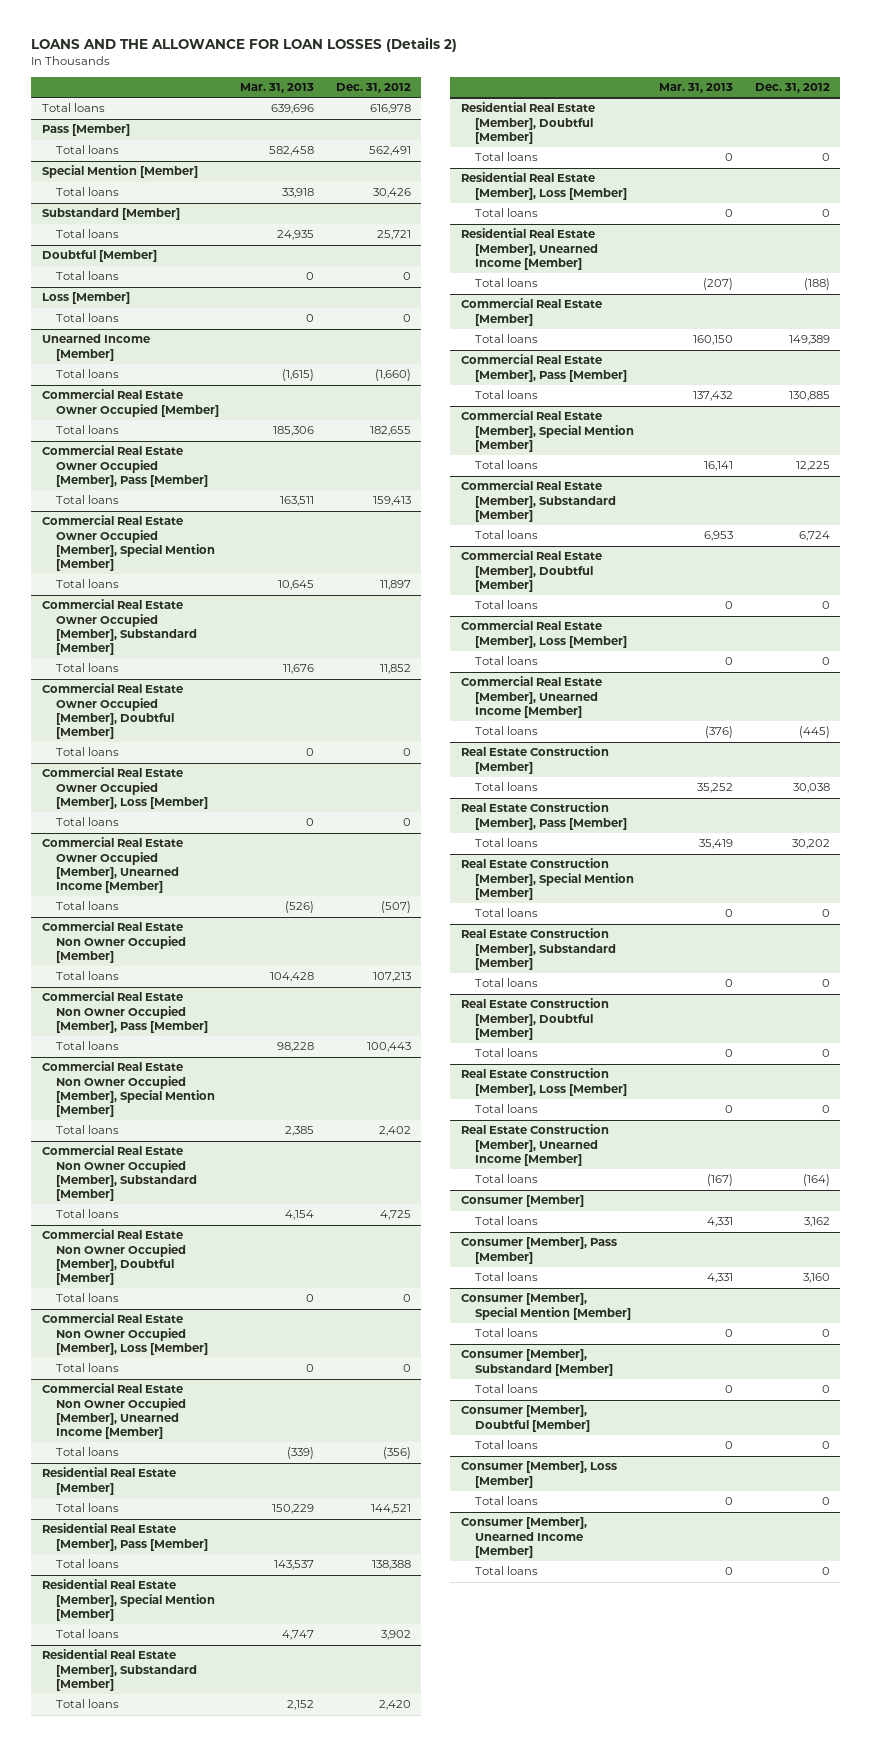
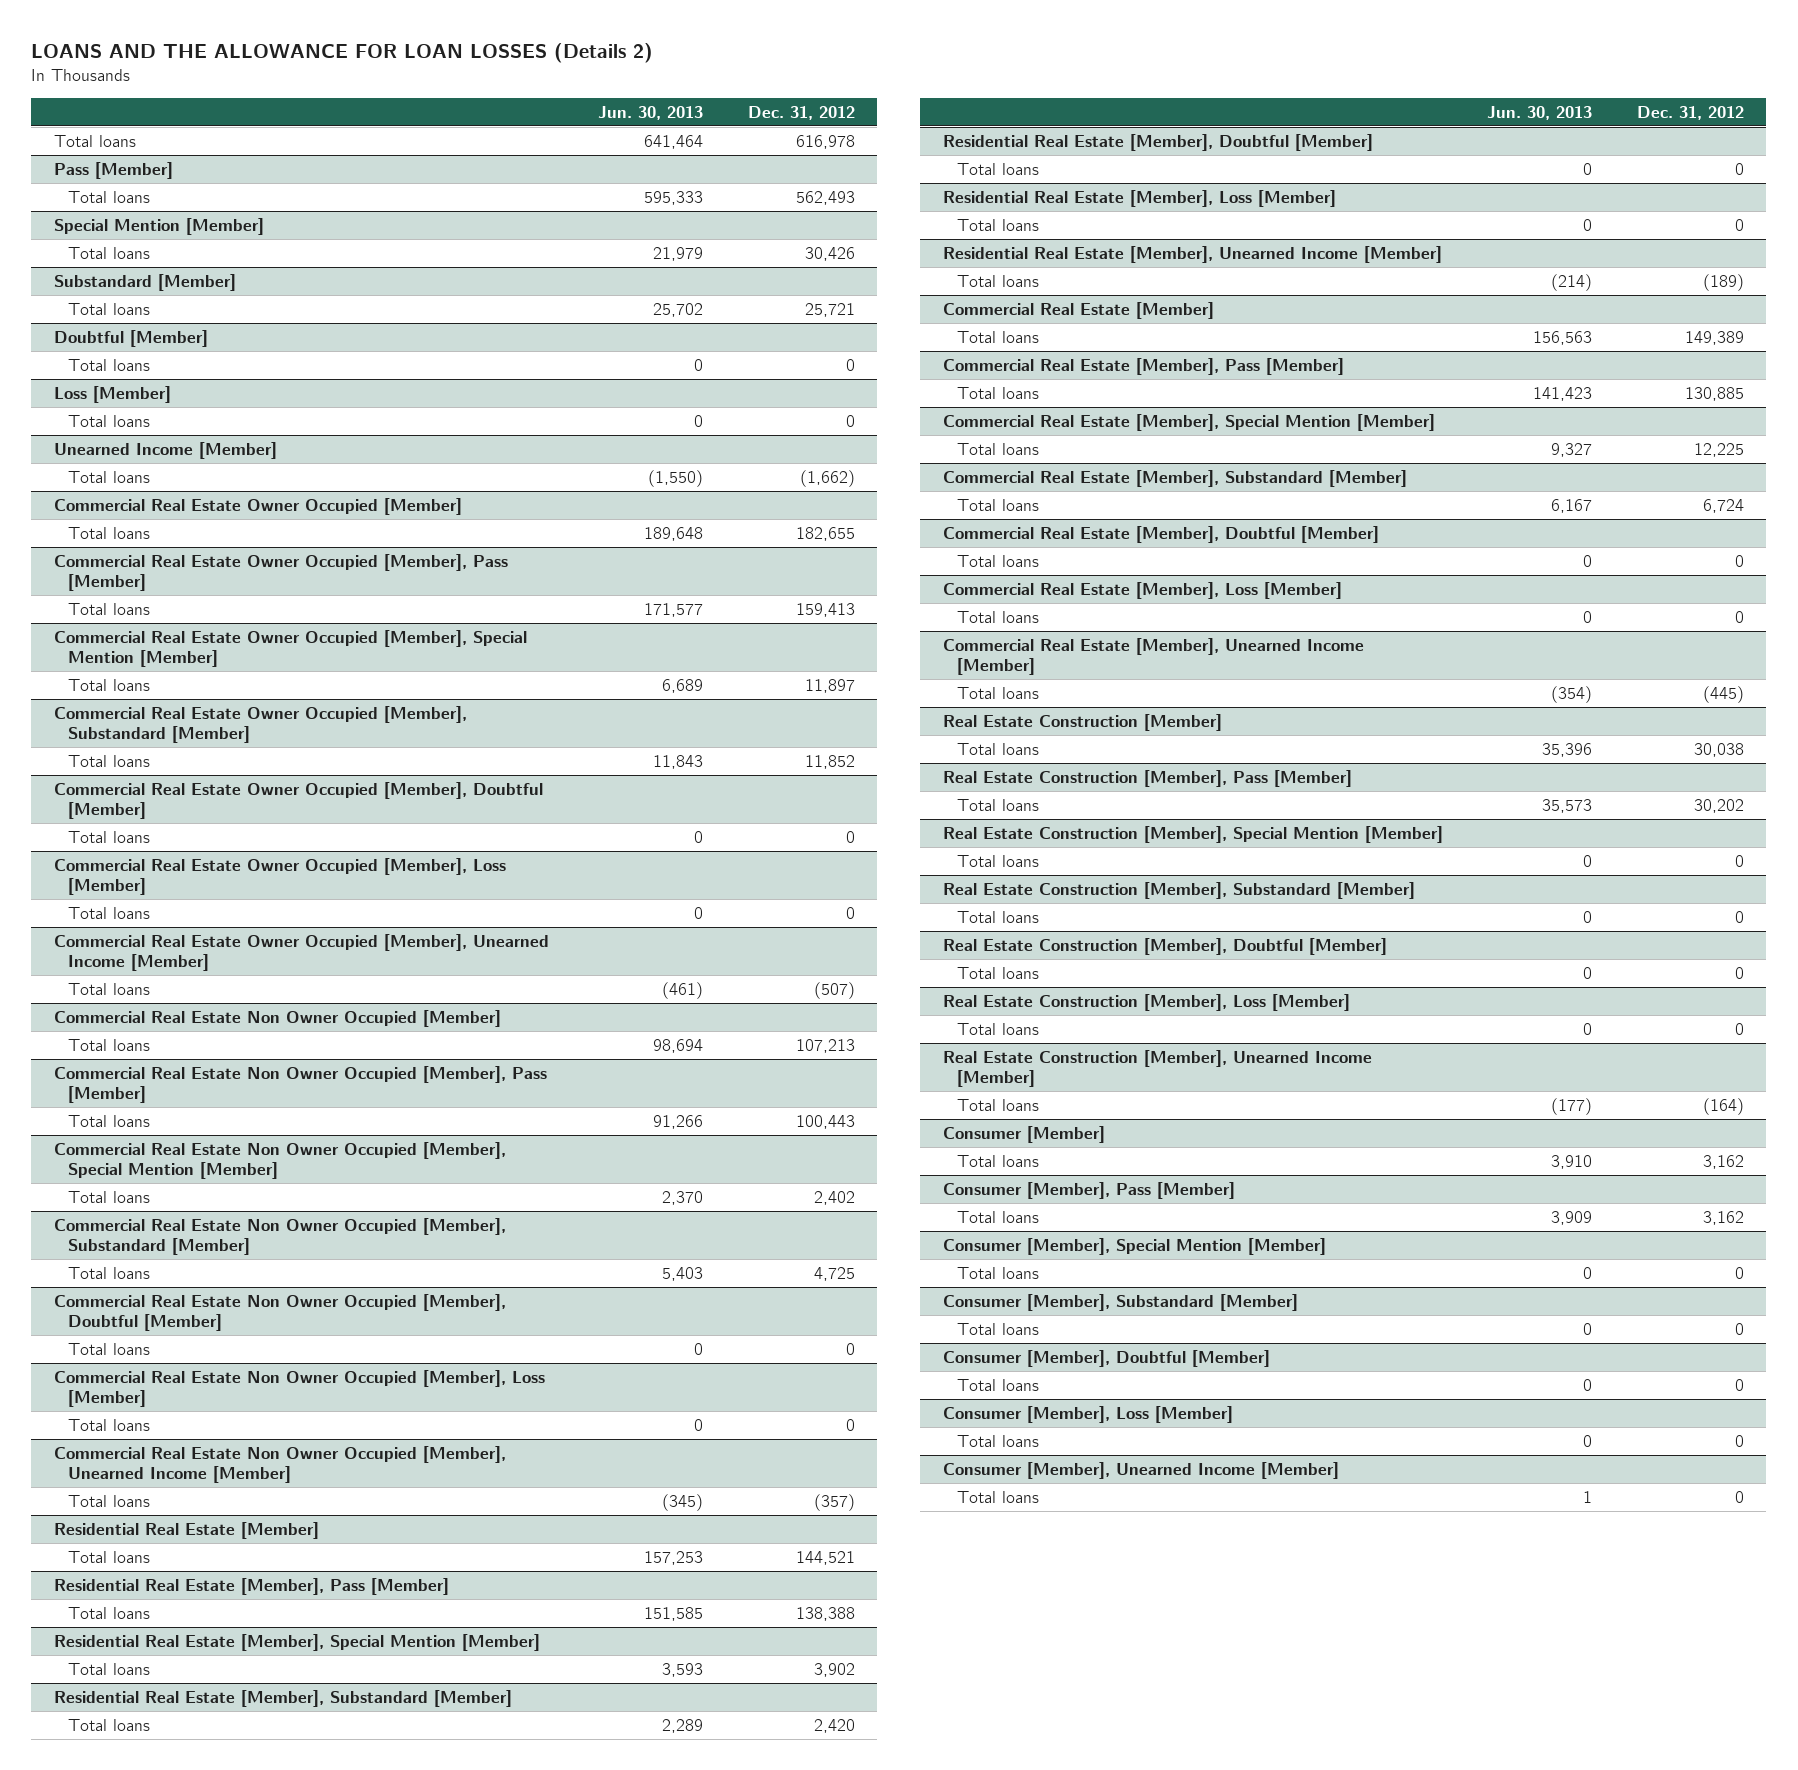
- | Mar. 31, 2013 | Dec. 31, 2012
+ | Jun. 30, 2013 | Dec. 31, 2012
@ Pass [Member]
- Total loans | 582,458 | 562,491
+ Total loans | 595,333 | 562,493
@ Unearned Income [Member]
- Total loans | (1,615) | (1,660)
+ Total loans | (1,550) | (1,662)
@ Commercial Real Estate Non Owner Occupied [Member], Unearned Income [Member]
- Total loans | (339) | (356)
+ Total loans | (345) | (357)
@ Residential Real Estate [Member], Unearned Income [Member]
- Total loans | (207) | (188)
+ Total loans | (214) | (189)
@ Consumer [Member], Pass [Member]
- Total loans | 4,331 | 3,160
+ Total loans | 3,909 | 3,162

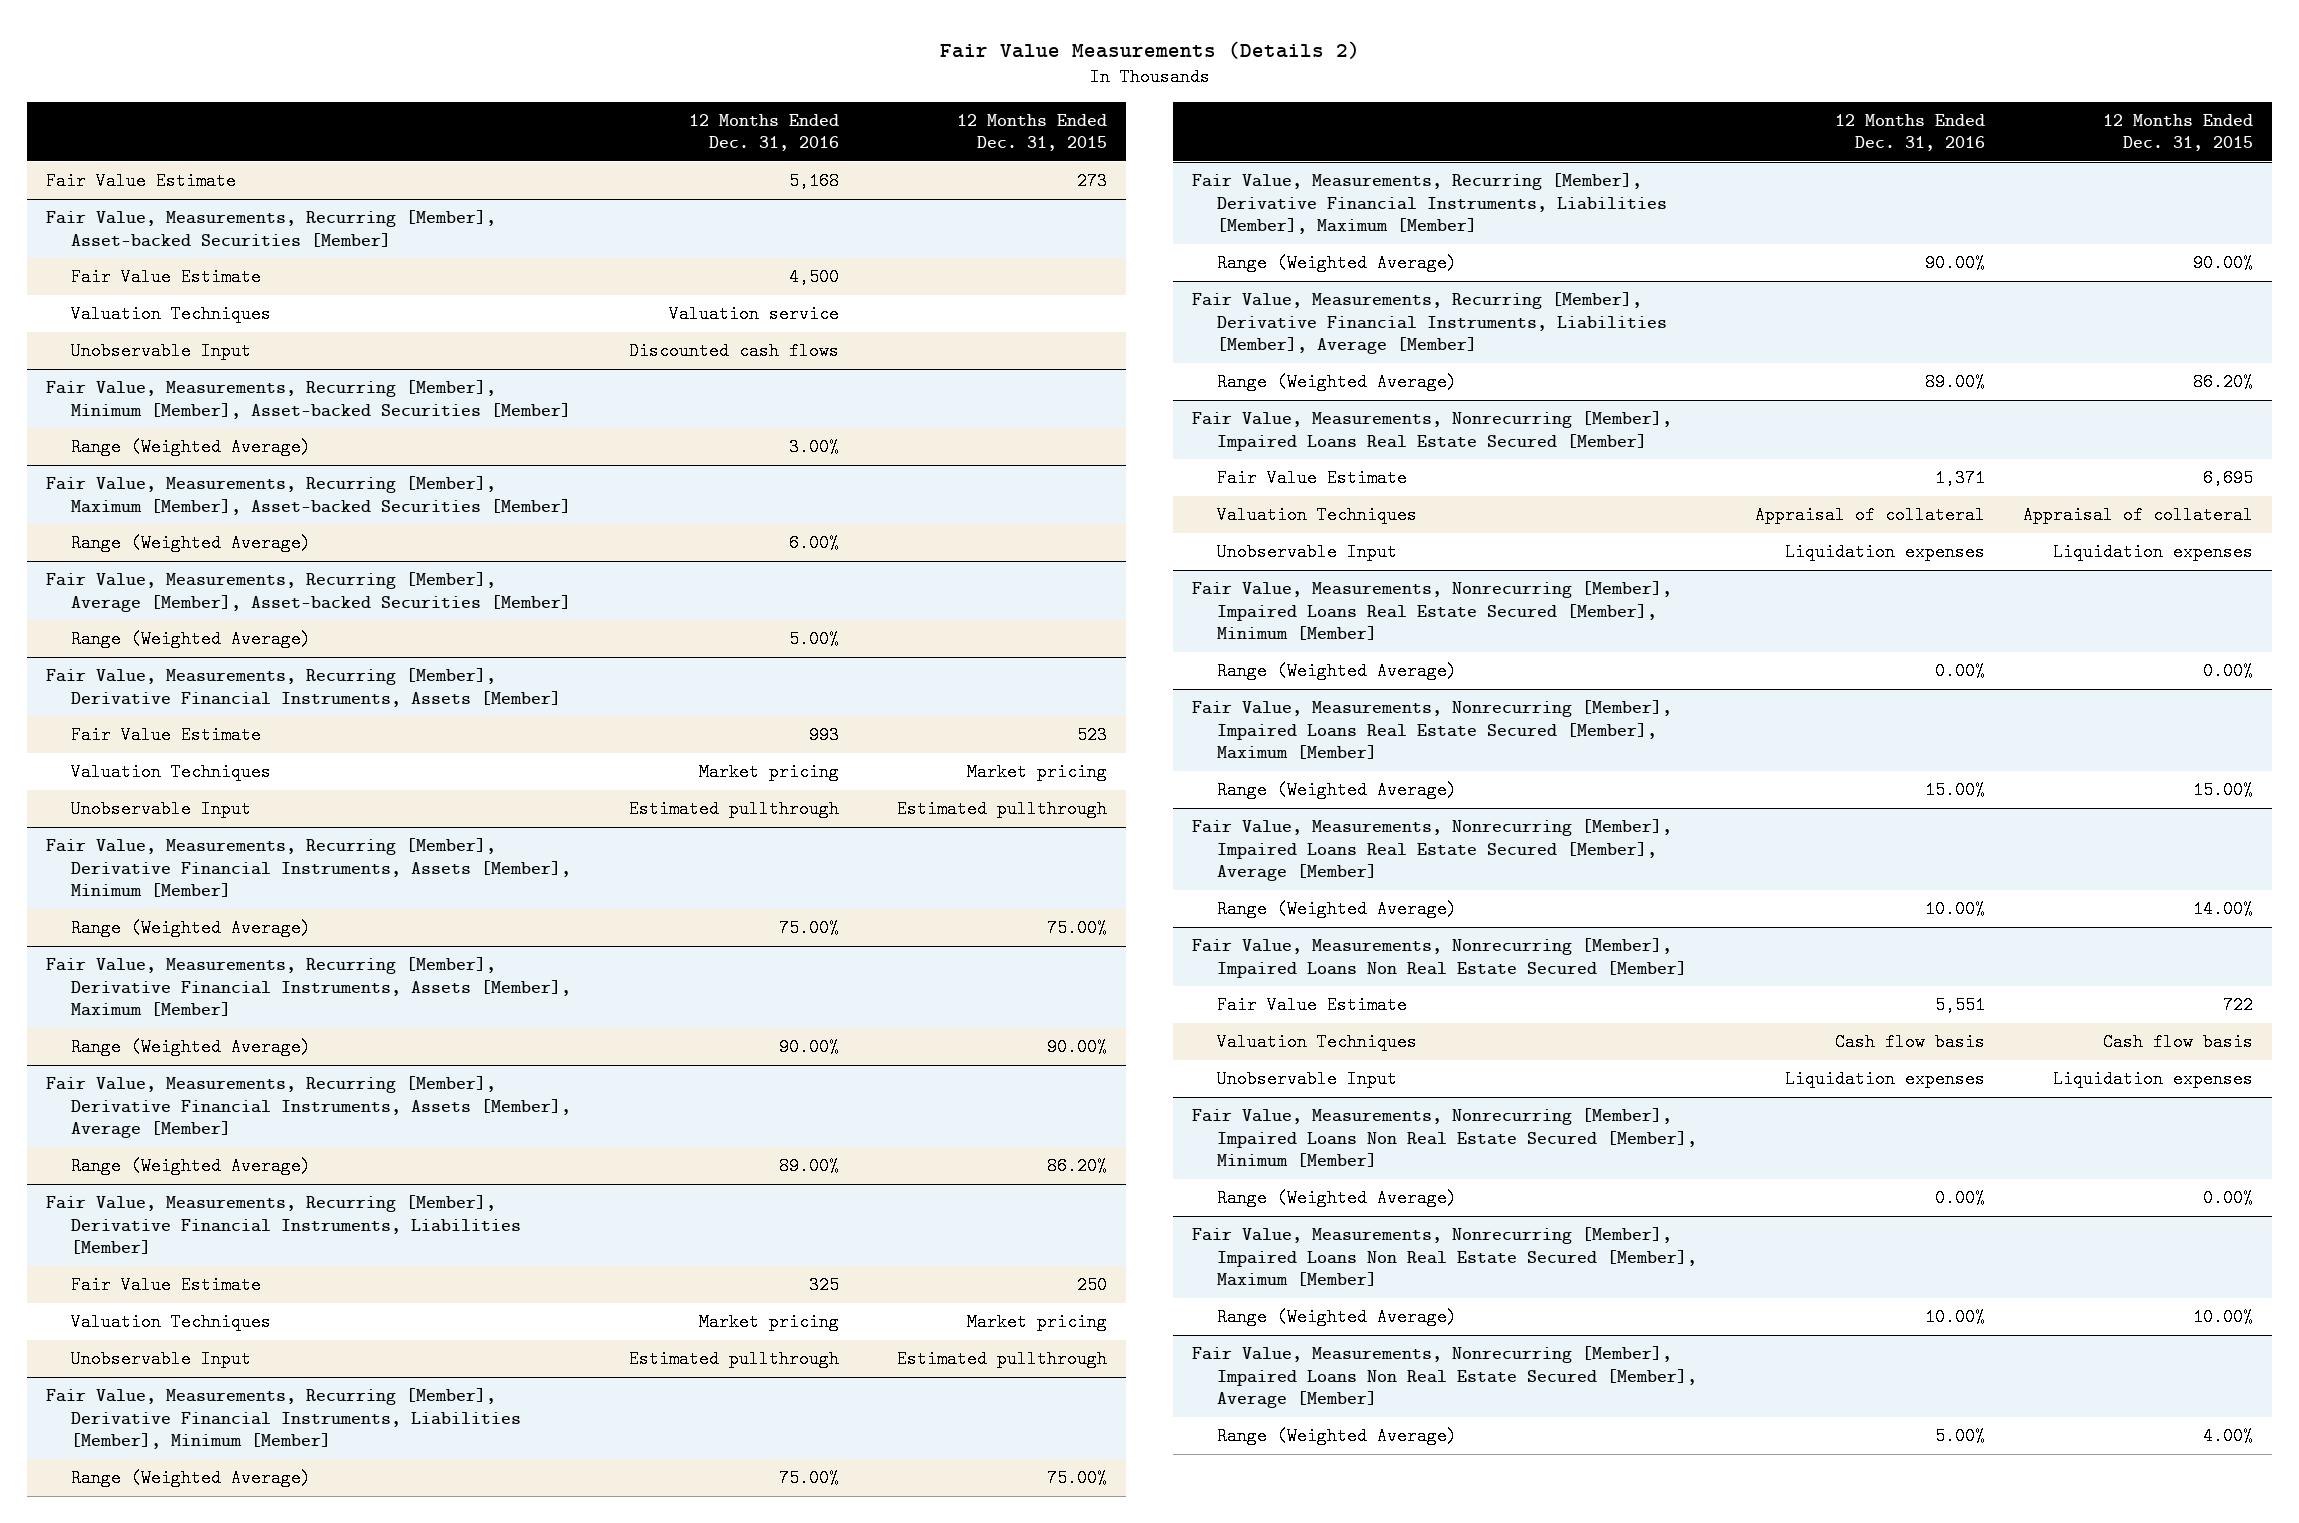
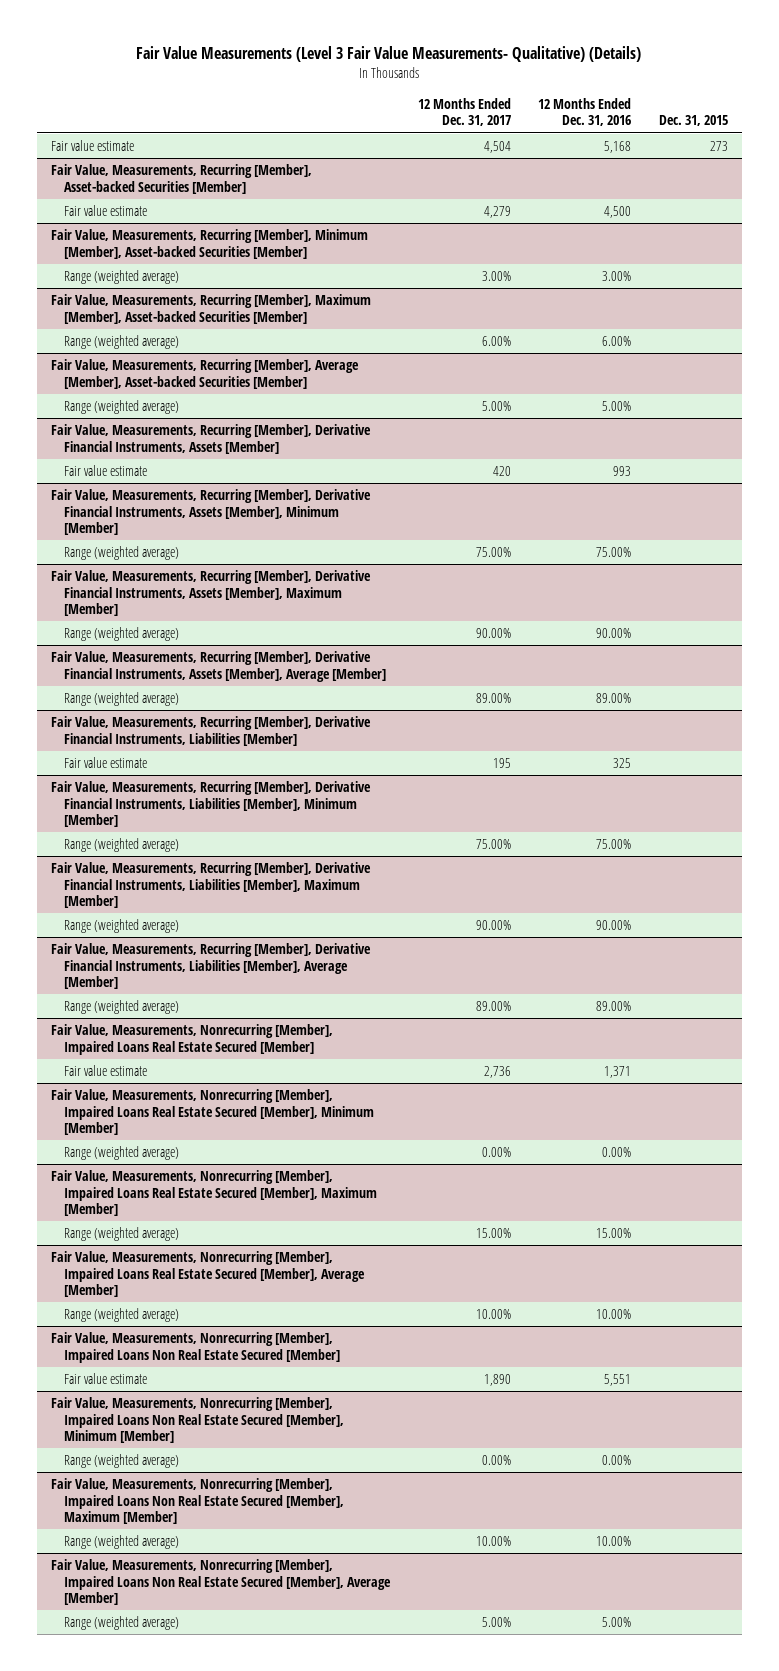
- Fair Value Measurements (Details 2)
+ Fair Value Measurements (Level 3 Fair Value Measurements- Qualitative) (Details)
- | 12 Months Ended Dec. 31, 2016 | 12 Months Ended Dec. 31, 2015
+ | 12 Months Ended Dec. 31, 2017 | 12 Months Ended Dec. 31, 2016 | Dec. 31, 2015
- Fair Value Estimate | 5,168 | 273
+ Fair value estimate | 4,504 | 5,168 | 273
@ Fair Value, Measurements, Recurring [Member], Asset-backed Securities [Member]
- Fair Value Estimate | 4,500 |
- Valuation Techniques | Valuation service |
- Unobservable Input | Discounted cash flows |
+ Fair value estimate | 4,279 | 4,500 |
@ Fair Value, Measurements, Recurring [Member], Minimum [Member], Asset-backed Securities [Member]
- Range (Weighted Average) | 3.00% |
+ Range (weighted average) | 3.00% | 3.00% |
@ Fair Value, Measurements, Recurring [Member], Maximum [Member], Asset-backed Securities [Member]
- Range (Weighted Average) | 6.00% |
+ Range (weighted average) | 6.00% | 6.00% |
@ Fair Value, Measurements, Recurring [Member], Average [Member], Asset-backed Securities [Member]
- Range (Weighted Average) | 5.00% |
+ Range (weighted average) | 5.00% | 5.00% |
@ Fair Value, Measurements, Recurring [Member], Derivative Financial Instruments, Assets [Member]
- Fair Value Estimate | 993 | 523
- Valuation Techniques | Market pricing | Market pricing
- Unobservable Input | Estimated pullthrough | Estimated pullthrough
+ Fair value estimate | 420 | 993 |
@ Fair Value, Measurements, Recurring [Member], Derivative Financial Instruments, Assets [Member], Minimum [Member]
- Range (Weighted Average) | 75.00% | 75.00%
+ Range (weighted average) | 75.00% | 75.00% |
@ Fair Value, Measurements, Recurring [Member], Derivative Financial Instruments, Assets [Member], Maximum [Member]
- Range (Weighted Average) | 90.00% | 90.00%
+ Range (weighted average) | 90.00% | 90.00% |
@ Fair Value, Measurements, Recurring [Member], Derivative Financial Instruments, Assets [Member], Average [Member]
- Range (Weighted Average) | 89.00% | 86.20%
+ Range (weighted average) | 89.00% | 89.00% |
@ Fair Value, Measurements, Recurring [Member], Derivative Financial Instruments, Liabilities [Member]
- Fair Value Estimate | 325 | 250
- Valuation Techniques | Market pricing | Market pricing
- Unobservable Input | Estimated pullthrough | Estimated pullthrough
+ Fair value estimate | 195 | 325 |
@ Fair Value, Measurements, Recurring [Member], Derivative Financial Instruments, Liabilities [Member], Minimum [Member]
- Range (Weighted Average) | 75.00% | 75.00%
+ Range (weighted average) | 75.00% | 75.00% |
@ Fair Value, Measurements, Recurring [Member], Derivative Financial Instruments, Liabilities [Member], Maximum [Member]
- Range (Weighted Average) | 90.00% | 90.00%
+ Range (weighted average) | 90.00% | 90.00% |
@ Fair Value, Measurements, Recurring [Member], Derivative Financial Instruments, Liabilities [Member], Average [Member]
- Range (Weighted Average) | 89.00% | 86.20%
+ Range (weighted average) | 89.00% | 89.00% |
@ Fair Value, Measurements, Nonrecurring [Member], Impaired Loans Real Estate Secured [Member]
- Fair Value Estimate | 1,371 | 6,695
- Valuation Techniques | Appraisal of collateral | Appraisal of collateral
- Unobservable Input | Liquidation expenses | Liquidation expenses
+ Fair value estimate | 2,736 | 1,371 |
@ Fair Value, Measurements, Nonrecurring [Member], Impaired Loans Real Estate Secured [Member], Minimum [Member]
- Range (Weighted Average) | 0.00% | 0.00%
+ Range (weighted average) | 0.00% | 0.00% |
@ Fair Value, Measurements, Nonrecurring [Member], Impaired Loans Real Estate Secured [Member], Maximum [Member]
- Range (Weighted Average) | 15.00% | 15.00%
+ Range (weighted average) | 15.00% | 15.00% |
@ Fair Value, Measurements, Nonrecurring [Member], Impaired Loans Real Estate Secured [Member], Average [Member]
- Range (Weighted Average) | 10.00% | 14.00%
+ Range (weighted average) | 10.00% | 10.00% |
@ Fair Value, Measurements, Nonrecurring [Member], Impaired Loans Non Real Estate Secured [Member]
- Fair Value Estimate | 5,551 | 722
- Valuation Techniques | Cash flow basis | Cash flow basis
- Unobservable Input | Liquidation expenses | Liquidation expenses
+ Fair value estimate | 1,890 | 5,551 |
@ Fair Value, Measurements, Nonrecurring [Member], Impaired Loans Non Real Estate Secured [Member], Minimum [Member]
- Range (Weighted Average) | 0.00% | 0.00%
+ Range (weighted average) | 0.00% | 0.00% |
@ Fair Value, Measurements, Nonrecurring [Member], Impaired Loans Non Real Estate Secured [Member], Maximum [Member]
- Range (Weighted Average) | 10.00% | 10.00%
+ Range (weighted average) | 10.00% | 10.00% |
@ Fair Value, Measurements, Nonrecurring [Member], Impaired Loans Non Real Estate Secured [Member], Average [Member]
- Range (Weighted Average) | 5.00% | 4.00%
+ Range (weighted average) | 5.00% | 5.00% |

